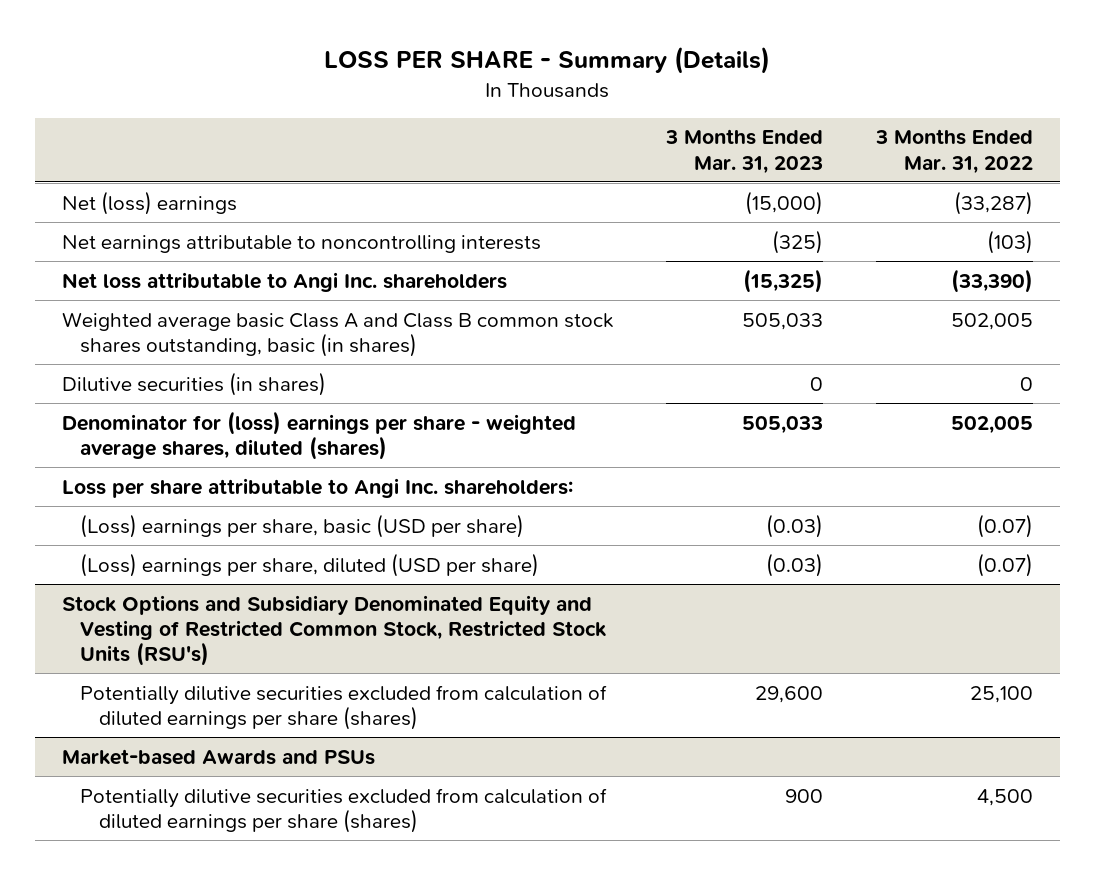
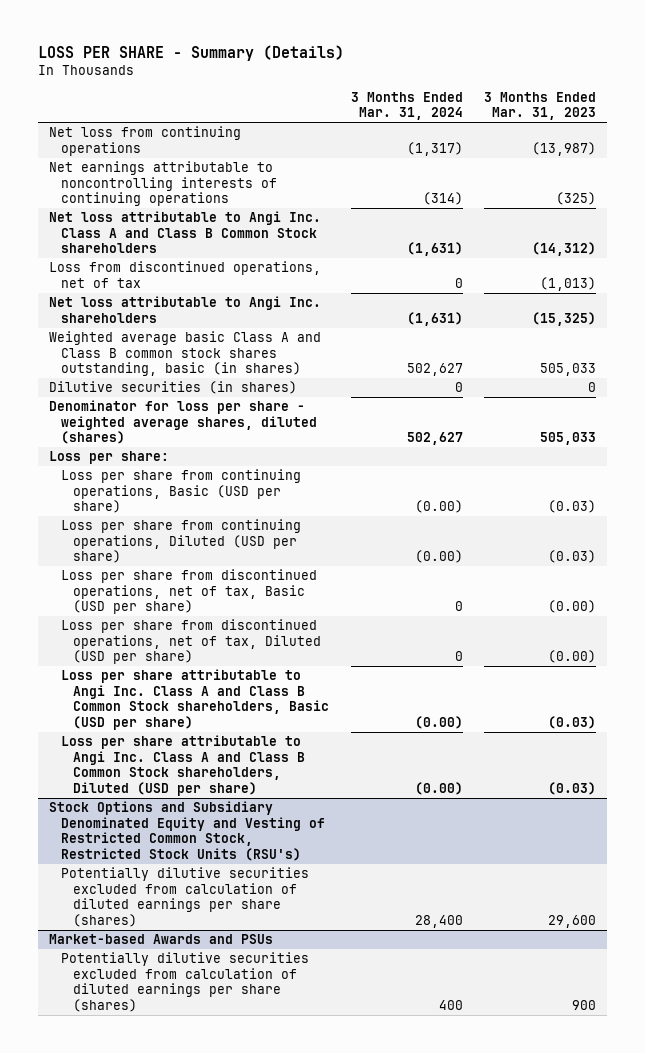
- | 3 Months Ended Mar. 31, 2023 | 3 Months Ended Mar. 31, 2022
+ | 3 Months Ended Mar. 31, 2024 | 3 Months Ended Mar. 31, 2023
- Net (loss) earnings | (15,000) | (33,287)
- Net earnings attributable to noncontrolling interests | (325) | (103)
+ Net loss from continuing operations | (1,317) | (13,987)
+ Net earnings attributable to noncontrolling interests of continuing operations | (314) | (325)
+ Net loss attributable to Angi Inc. Class A and Class B Common Stock shareholders | (1,631) | (14,312)
+ Loss from discontinued operations, net of tax | 0 | (1,013)
- Denominator for (loss) earnings per share - weighted average shares, diluted (shares) | 505,033 | 502,005
- Loss per share attributable to Angi Inc. shareholders:
- (Loss) earnings per share, basic (USD per share) | (0.03) | (0.07)
- (Loss) earnings per share, diluted (USD per share) | (0.03) | (0.07)
+ Denominator for loss per share - weighted average shares, diluted (shares) | 502,627 | 505,033
+ Loss per share:
+ Loss per share from continuing operations, Basic (USD per share) | (0.00) | (0.03)
+ Loss per share from continuing operations, Diluted (USD per share) | (0.00) | (0.03)
+ Loss per share from discontinued operations, net of tax, Basic (USD per share) | 0 | (0.00)
+ Loss per share from discontinued operations, net of tax, Diluted (USD per share) | 0 | (0.00)
+ Loss per share attributable to Angi Inc. Class A and Class B Common Stock shareholders, Basic (USD per share) | (0.00) | (0.03)
+ Loss per share attributable to Angi Inc. Class A and Class B Common Stock shareholders, Diluted (USD per share) | (0.00) | (0.03)

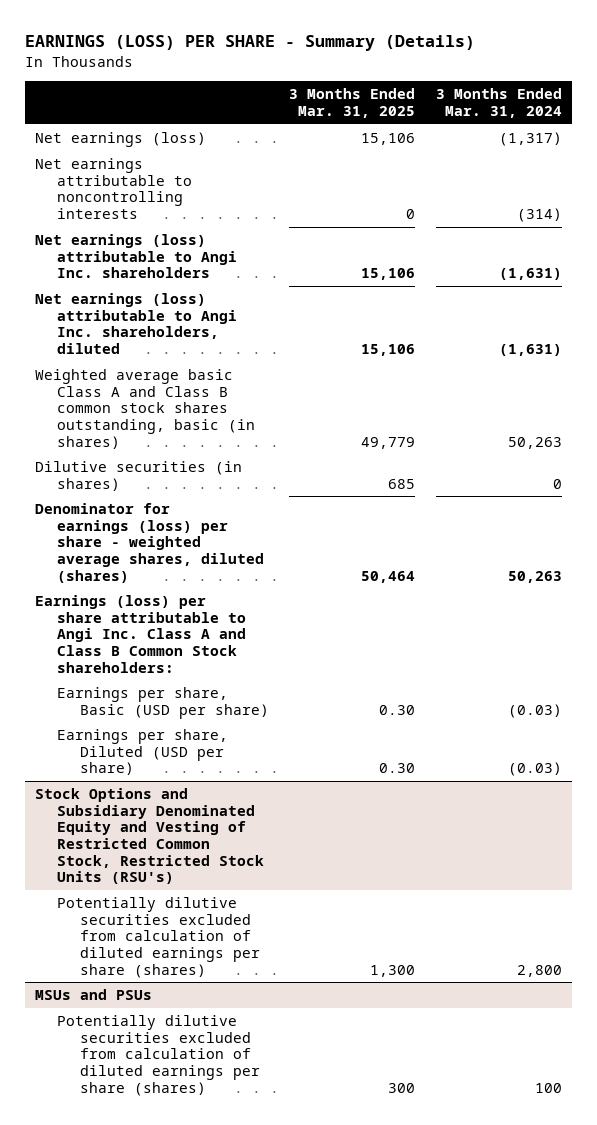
- LOSS PER SHARE - Summary (Details)
+ EARNINGS (LOSS) PER SHARE - Summary (Details)
- | 3 Months Ended Mar. 31, 2024 | 3 Months Ended Mar. 31, 2023
+ | 3 Months Ended Mar. 31, 2025 | 3 Months Ended Mar. 31, 2024
- Net loss from continuing operations | (1,317) | (13,987)
- Net earnings attributable to noncontrolling interests of continuing operations | (314) | (325)
- Net loss attributable to Angi Inc. Class A and Class B Common Stock shareholders | (1,631) | (14,312)
- Loss from discontinued operations, net of tax | 0 | (1,013)
- Net loss attributable to Angi Inc. shareholders | (1,631) | (15,325)
- Weighted average basic Class A and Class B common stock shares outstanding, basic (in shares) | 502,627 | 505,033
+ Net earnings (loss) | 15,106 | (1,317)
+ Net earnings attributable to noncontrolling interests | 0 | (314)
+ Net earnings (loss) attributable to Angi Inc. shareholders | 15,106 | (1,631)
+ Net earnings (loss) attributable to Angi Inc. shareholders, diluted | 15,106 | (1,631)
+ Weighted average basic Class A and Class B common stock shares outstanding, basic (in shares) | 49,779 | 50,263
- Denominator for loss per share - weighted average shares, diluted (shares) | 502,627 | 505,033
- Loss per share:
- Loss per share from continuing operations, Basic (USD per share) | (0.00) | (0.03)
- Loss per share from continuing operations, Diluted (USD per share) | (0.00) | (0.03)
- Loss per share from discontinued operations, net of tax, Basic (USD per share) | 0 | (0.00)
- Loss per share from discontinued operations, net of tax, Diluted (USD per share) | 0 | (0.00)
- Loss per share attributable to Angi Inc. Class A and Class B Common Stock shareholders, Basic (USD per share) | (0.00) | (0.03)
- Loss per share attributable to Angi Inc. Class A and Class B Common Stock shareholders, Diluted (USD per share) | (0.00) | (0.03)
+ Denominator for earnings (loss) per share - weighted average shares, diluted (shares) | 50,464 | 50,263
+ Earnings (loss) per share attributable to Angi Inc. Class A and Class B Common Stock shareholders:
+ Earnings per share, Basic (USD per share) | 0.30 | (0.03)
+ Earnings per share, Diluted (USD per share) | 0.30 | (0.03)
@ Stock Options and Subsidiary Denominated Equity and Vesting of Restricted Common Stock, Restricted Stock Units (RSU's)
- Potentially dilutive securities excluded from calculation of diluted earnings per share (shares) | 28,400 | 29,600
- Market-based Awards and PSUs
- Potentially dilutive securities excluded from calculation of diluted earnings per share (shares) | 400 | 900
@ Stock Options and Subsidiary Denominated Equity and Vesting of Restricted Common Stock, Restricted Stock Units (RSU's)
+ Potentially dilutive securities excluded from calculation of diluted earnings per share (shares) | 1,300 | 2,800
+ MSUs and PSUs
+ Potentially dilutive securities excluded from calculation of diluted earnings per share (shares) | 300 | 100

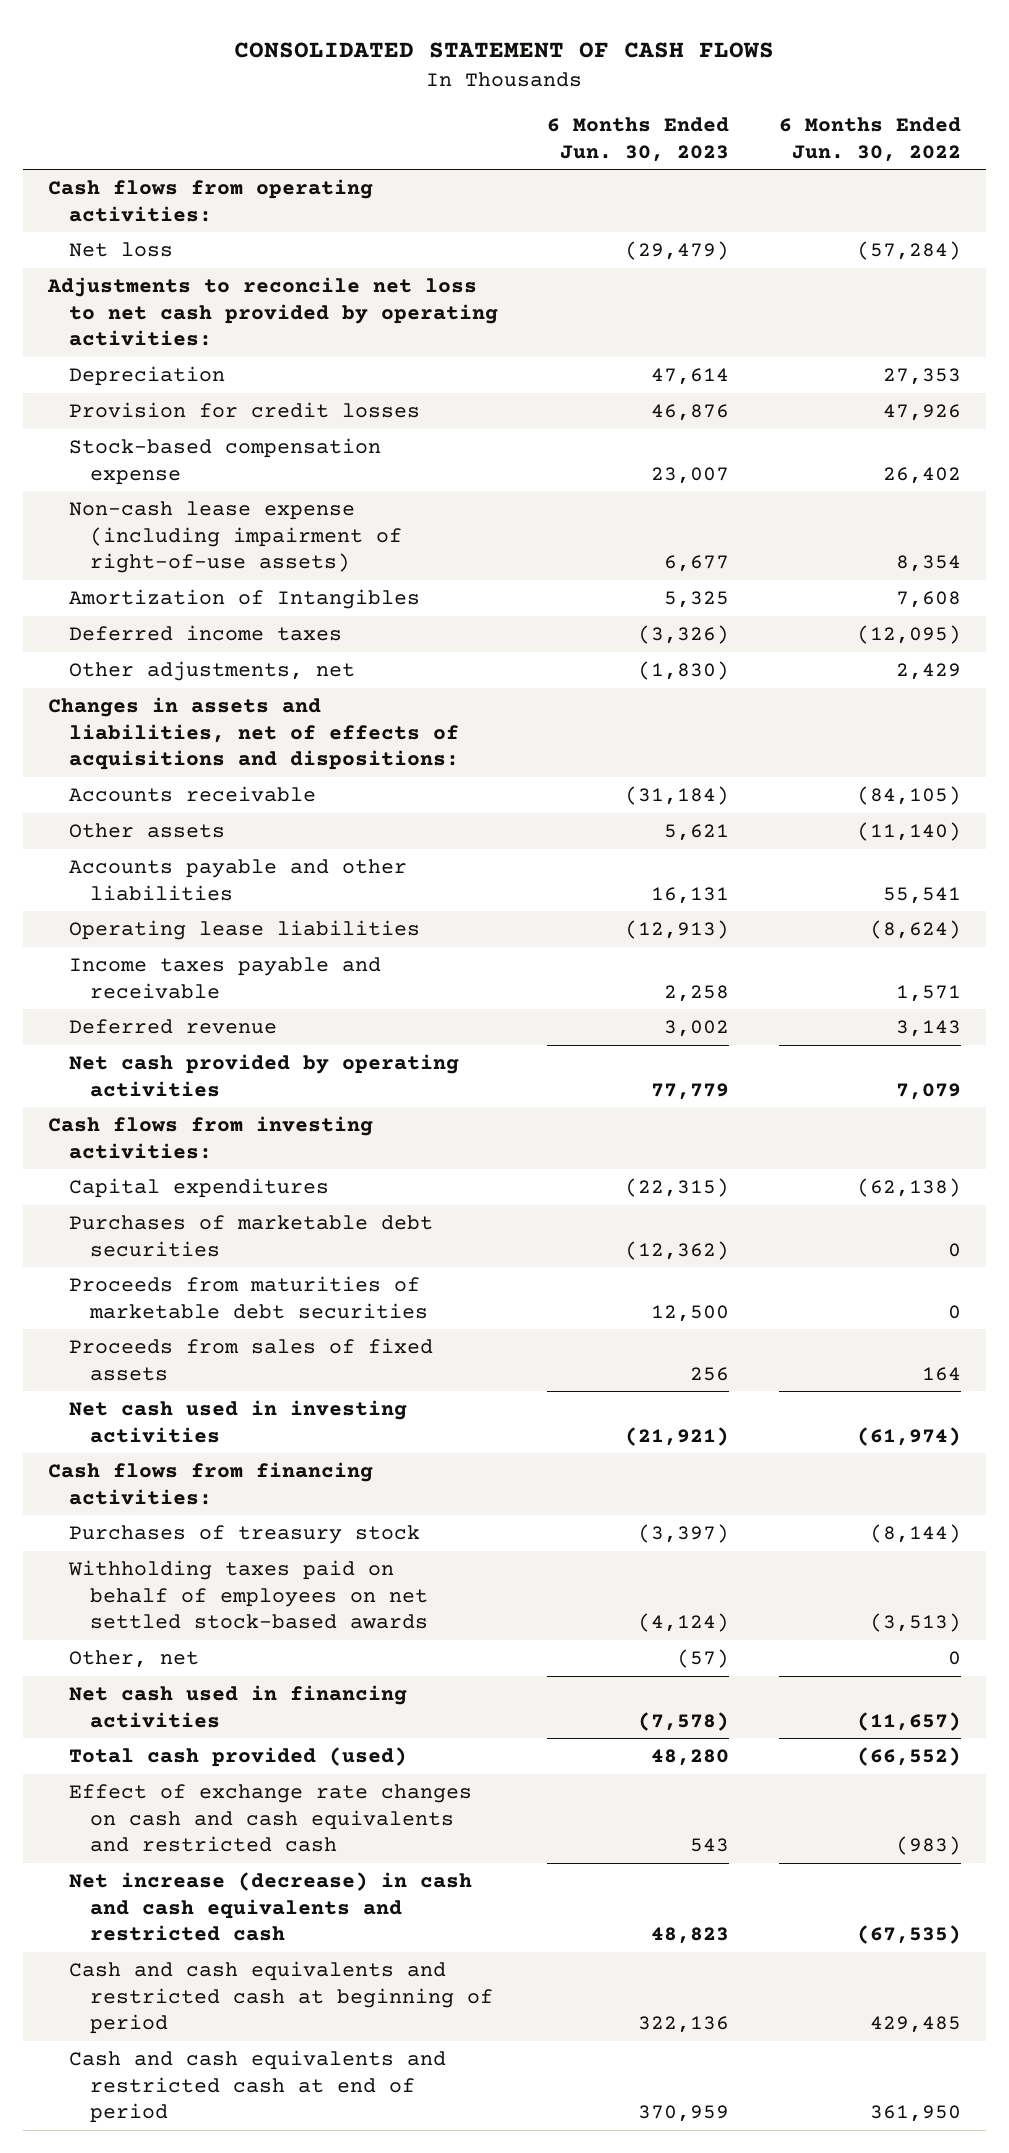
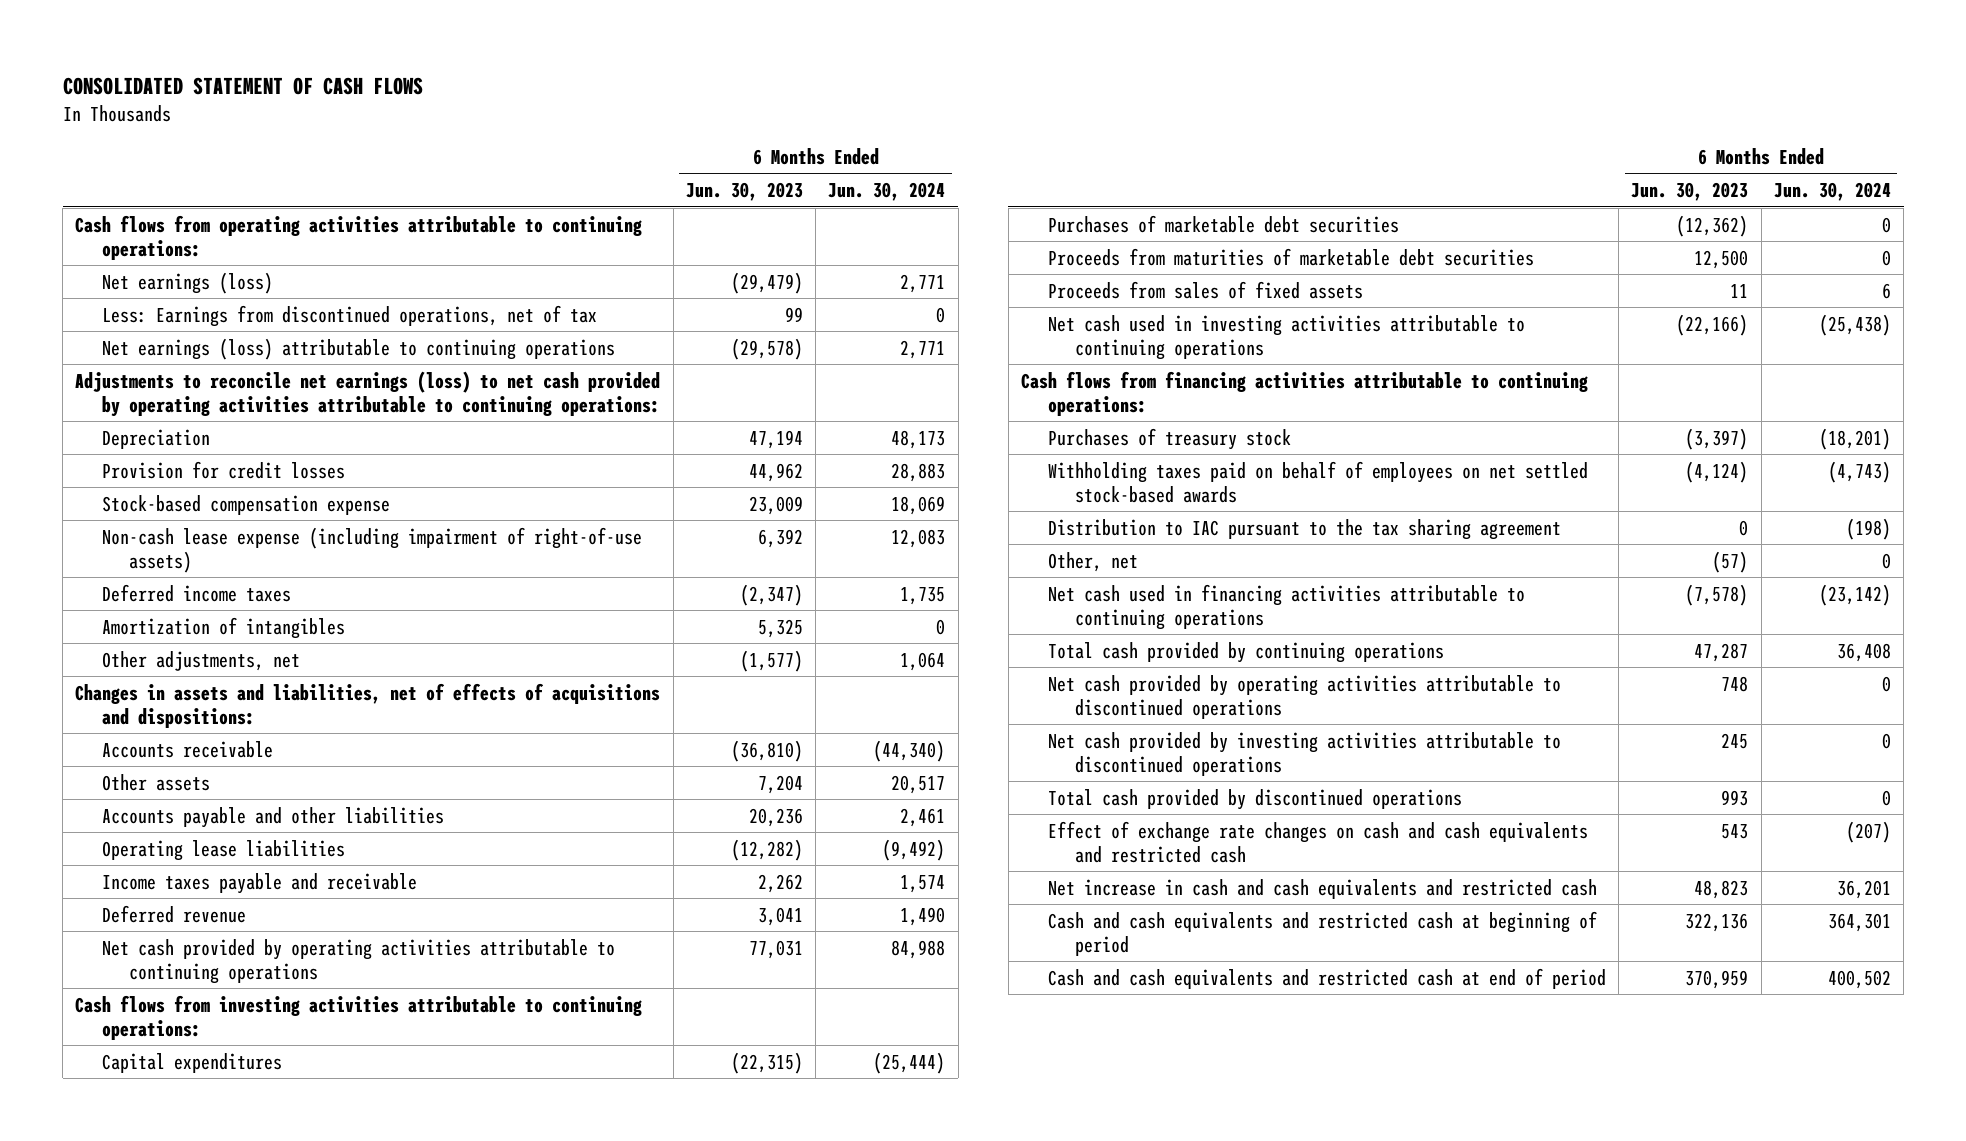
- | 6 Months Ended Jun. 30, 2023 | 6 Months Ended Jun. 30, 2022
+ | 6 Months Ended Jun. 30, 2023 | 6 Months Ended Jun. 30, 2024
- Cash flows from operating activities:
- Net loss | (29,479) | (57,284)
- Adjustments to reconcile net loss to net cash provided by operating activities:
- Depreciation | 47,614 | 27,353
- Provision for credit losses | 46,876 | 47,926
- Stock-based compensation expense | 23,007 | 26,402
- Non-cash lease expense (including impairment of right-of-use assets) | 6,677 | 8,354
- Amortization of Intangibles | 5,325 | 7,608
- Deferred income taxes | (3,326) | (12,095)
- Other adjustments, net | (1,830) | 2,429
+ Cash flows from operating activities attributable to continuing operations:
+ Net earnings (loss) | (29,479) | 2,771
+ Less: Earnings from discontinued operations, net of tax | 99 | 0
+ Net earnings (loss) attributable to continuing operations | (29,578) | 2,771
+ Adjustments to reconcile net earnings (loss) to net cash provided by operating activities attributable to continuing operations:
+ Depreciation | 47,194 | 48,173
+ Provision for credit losses | 44,962 | 28,883
+ Stock-based compensation expense | 23,009 | 18,069
+ Non-cash lease expense (including impairment of right-of-use assets) | 6,392 | 12,083
+ Deferred income taxes | (2,347) | 1,735
+ Amortization of intangibles | 5,325 | 0
+ Other adjustments, net | (1,577) | 1,064
- Accounts receivable | (31,184) | (84,105)
- Other assets | 5,621 | (11,140)
- Accounts payable and other liabilities | 16,131 | 55,541
- Operating lease liabilities | (12,913) | (8,624)
- Income taxes payable and receivable | 2,258 | 1,571
- Deferred revenue | 3,002 | 3,143
- Net cash provided by operating activities | 77,779 | 7,079
- Cash flows from investing activities:
+ Accounts receivable | (36,810) | (44,340)
+ Other assets | 7,204 | 20,517
+ Accounts payable and other liabilities | 20,236 | 2,461
+ Operating lease liabilities | (12,282) | (9,492)
+ Income taxes payable and receivable | 2,262 | 1,574
+ Deferred revenue | 3,041 | 1,490
+ Net cash provided by operating activities attributable to continuing operations | 77,031 | 84,988
+ Cash flows from investing activities attributable to continuing operations:
- Proceeds from sales of fixed assets | 256 | 164
- Net cash used in investing activities | (21,921) | (61,974)
- Cash flows from financing activities:
+ Proceeds from sales of fixed assets | 11 | 6
+ Net cash used in investing activities attributable to continuing operations | (22,166) | (25,438)
+ Cash flows from financing activities attributable to continuing operations:
+ Distribution to IAC pursuant to the tax sharing agreement | 0 | (198)
- Net cash used in financing activities | (7,578) | (11,657)
- Total cash provided (used) | 48,280 | (66,552)
+ Net cash used in financing activities attributable to continuing operations | (7,578) | (23,142)
+ Total cash provided by continuing operations | 47,287 | 36,408
+ Net cash provided by operating activities attributable to discontinued operations | 748 | 0
+ Net cash provided by investing activities attributable to discontinued operations | 245 | 0
+ Total cash provided by discontinued operations | 993 | 0
- Net increase (decrease) in cash and cash equivalents and restricted cash | 48,823 | (67,535)
+ Net increase in cash and cash equivalents and restricted cash | 48,823 | 36,201

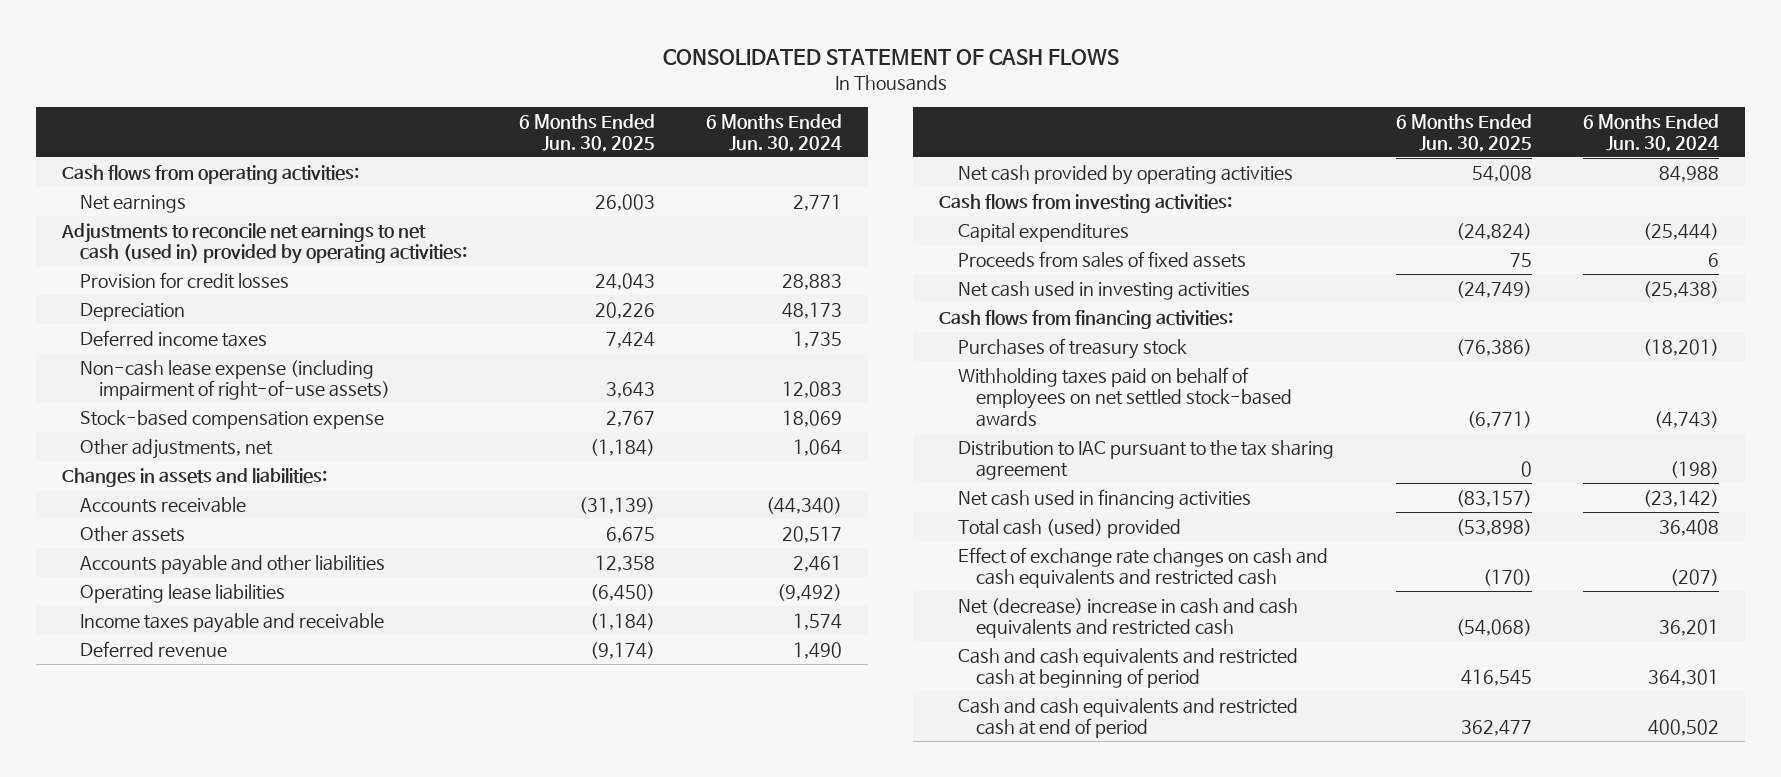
- | 6 Months Ended Jun. 30, 2023 | 6 Months Ended Jun. 30, 2024
+ | 6 Months Ended Jun. 30, 2025 | 6 Months Ended Jun. 30, 2024
- Cash flows from operating activities attributable to continuing operations:
- Net earnings (loss) | (29,479) | 2,771
- Less: Earnings from discontinued operations, net of tax | 99 | 0
- Net earnings (loss) attributable to continuing operations | (29,578) | 2,771
- Adjustments to reconcile net earnings (loss) to net cash provided by operating activities attributable to continuing operations:
+ Cash flows from operating activities:
+ Net earnings | 26,003 | 2,771
+ Adjustments to reconcile net earnings to net cash (used in) provided by operating activities:
moved down: Depreciation | 20,226 | 48,173
- Amortization of intangibles | 5,325 | 0
moved down: Non-cash lease expense (including impairment of right-of-use assets) | 3,643 | 12,083
moved down: Stock-based compensation expense | 2,767 | 18,069
- Changes in assets and liabilities, net of effects of acquisitions and dispositions:
+ Changes in assets and liabilities:
- Net cash provided by operating activities attributable to continuing operations | 77,031 | 84,988
- Cash flows from investing activities attributable to continuing operations:
+ Net cash provided by operating activities | 54,008 | 84,988
+ Cash flows from investing activities:
- Purchases of marketable debt securities | (12,362) | 0
- Proceeds from maturities of marketable debt securities | 12,500 | 0
- Net cash used in investing activities attributable to continuing operations | (22,166) | (25,438)
- Cash flows from financing activities attributable to continuing operations:
+ Net cash used in investing activities | (24,749) | (25,438)
+ Cash flows from financing activities:
- Other, net | (57) | 0
- Net cash used in financing activities attributable to continuing operations | (7,578) | (23,142)
- Total cash provided by continuing operations | 47,287 | 36,408
- Net cash provided by operating activities attributable to discontinued operations | 748 | 0
- Net cash provided by investing activities attributable to discontinued operations | 245 | 0
- Total cash provided by discontinued operations | 993 | 0
+ Net cash used in financing activities | (83,157) | (23,142)
+ Total cash (used) provided | (53,898) | 36,408
- Net increase in cash and cash equivalents and restricted cash | 48,823 | 36,201
+ Net (decrease) increase in cash and cash equivalents and restricted cash | (54,068) | 36,201

